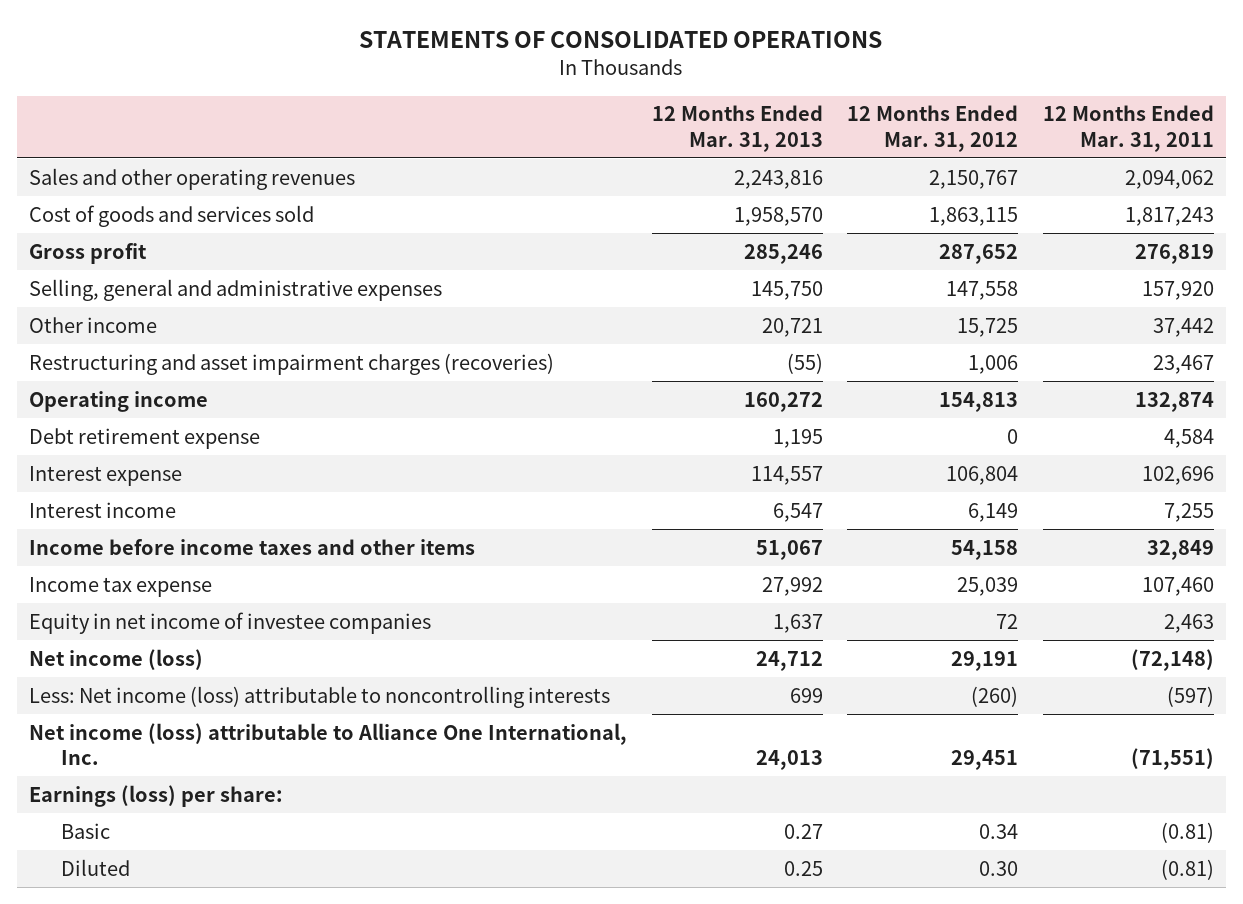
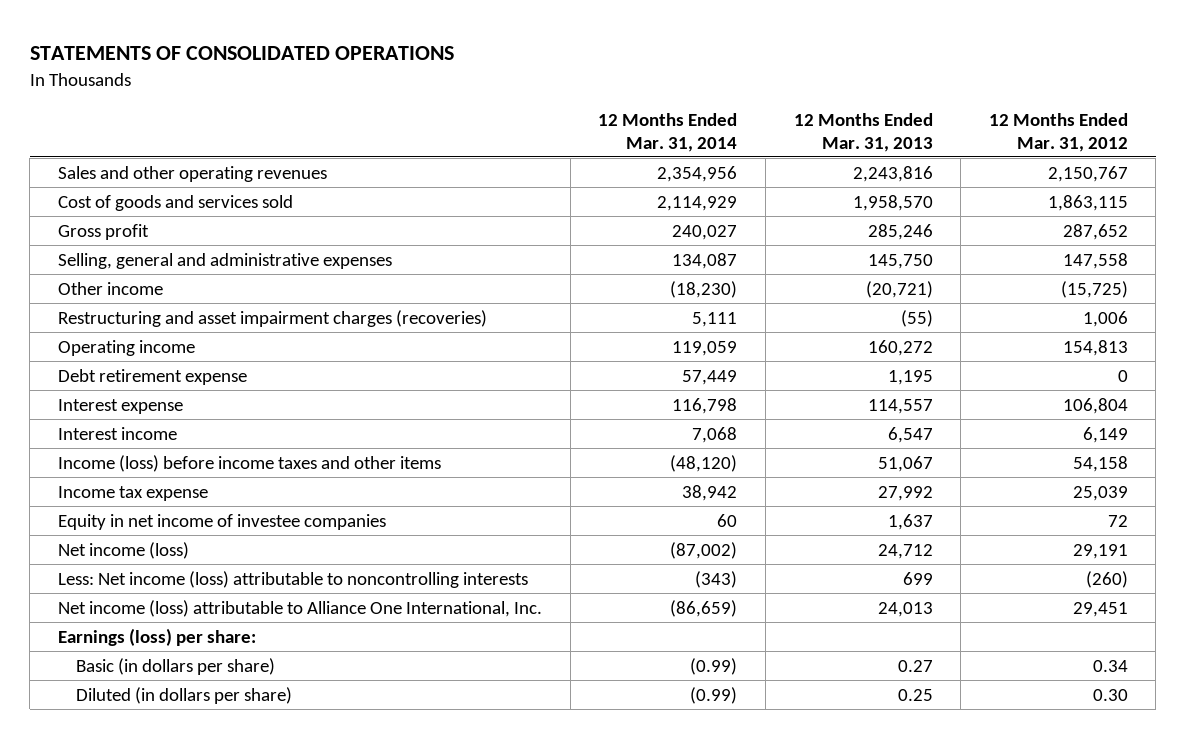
- | 12 Months Ended Mar. 31, 2013 | 12 Months Ended Mar. 31, 2012 | 12 Months Ended Mar. 31, 2011
+ | 12 Months Ended Mar. 31, 2014 | 12 Months Ended Mar. 31, 2013 | 12 Months Ended Mar. 31, 2012
- Other income | 20,721 | 15,725 | 37,442
+ Other income | (18,230) | (20,721) | (15,725)
- Income before income taxes and other items | 51,067 | 54,158 | 32,849
+ Income (loss) before income taxes and other items | (48,120) | 51,067 | 54,158
- Basic | 0.27 | 0.34 | (0.81)
- Diluted | 0.25 | 0.30 | (0.81)
+ Basic (in dollars per share) | (0.99) | 0.27 | 0.34
+ Diluted (in dollars per share) | (0.99) | 0.25 | 0.30

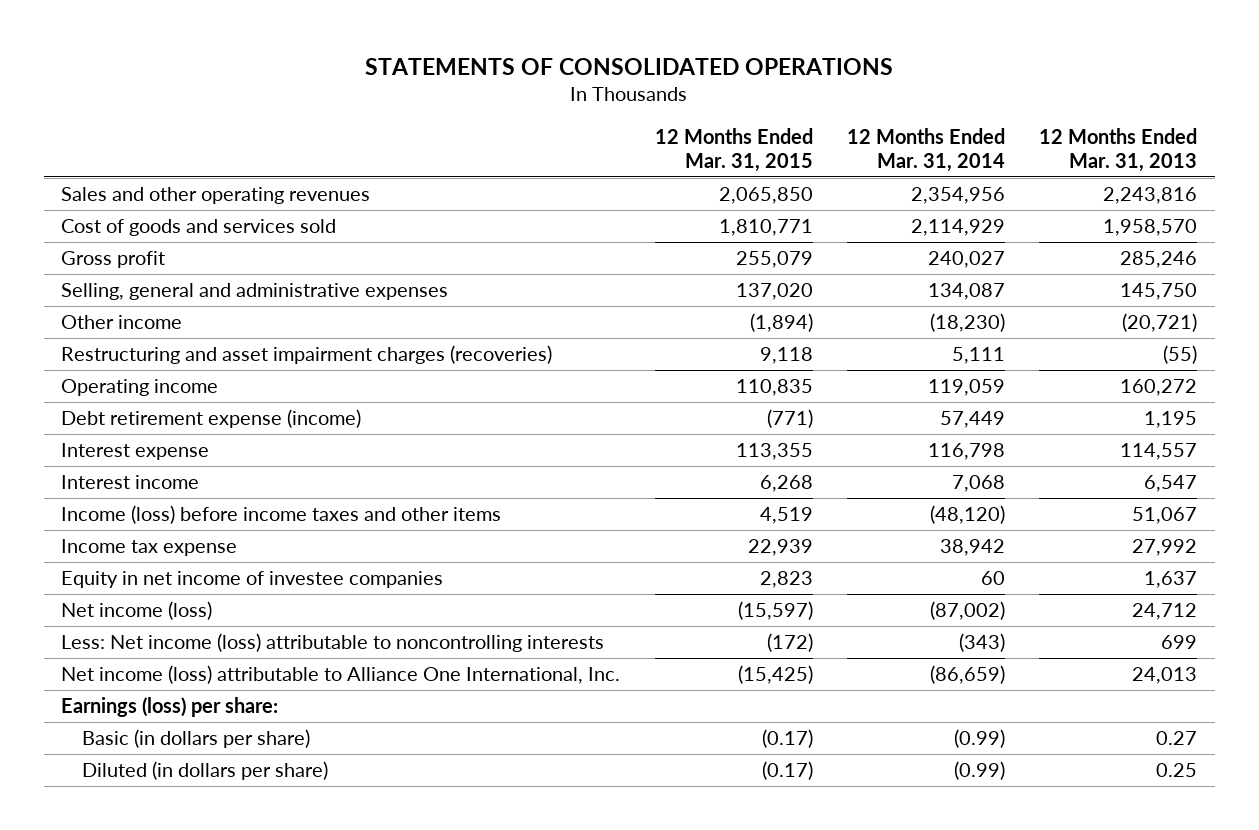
- | 12 Months Ended Mar. 31, 2014 | 12 Months Ended Mar. 31, 2013 | 12 Months Ended Mar. 31, 2012
+ | 12 Months Ended Mar. 31, 2015 | 12 Months Ended Mar. 31, 2014 | 12 Months Ended Mar. 31, 2013
- Debt retirement expense | 57,449 | 1,195 | 0
+ Debt retirement expense (income) | (771) | 57,449 | 1,195

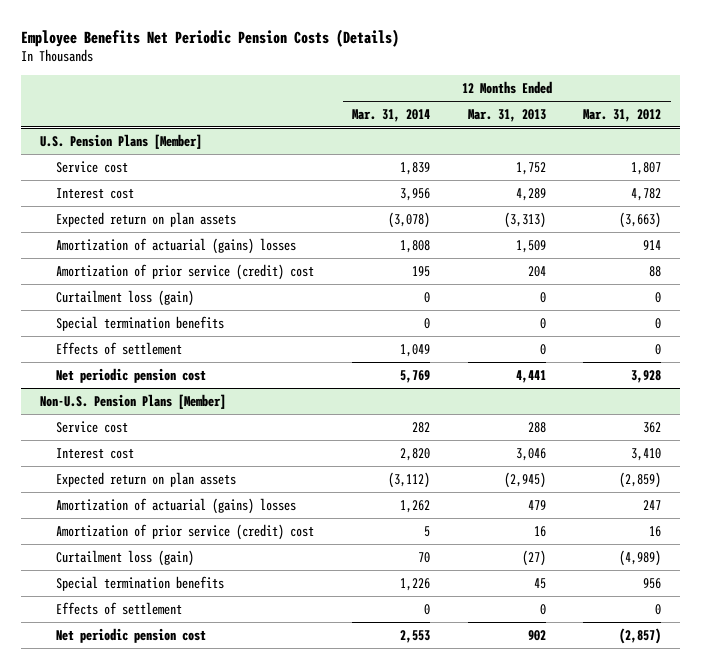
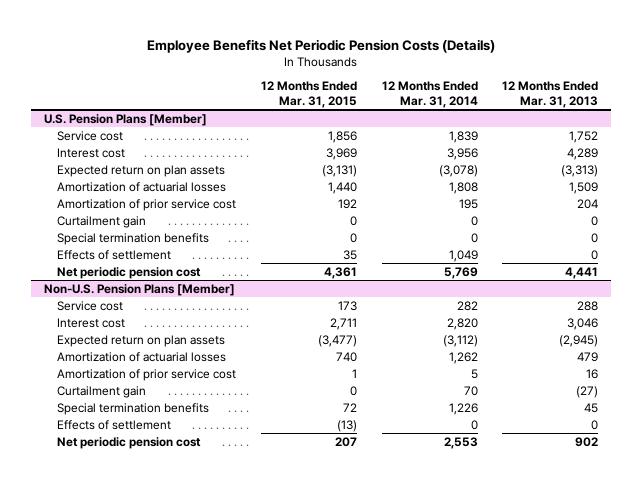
- | 12 Months Ended Mar. 31, 2014 | 12 Months Ended Mar. 31, 2013 | 12 Months Ended Mar. 31, 2012
+ | 12 Months Ended Mar. 31, 2015 | 12 Months Ended Mar. 31, 2014 | 12 Months Ended Mar. 31, 2013
@ U.S. Pension Plans [Member]
- Amortization of actuarial (gains) losses | 1,808 | 1,509 | 914
- Amortization of prior service (credit) cost | 195 | 204 | 88
- Curtailment loss (gain) | 0 | 0 | 0
+ Amortization of actuarial losses | 1,440 | 1,808 | 1,509
+ Amortization of prior service cost | 192 | 195 | 204
+ Curtailment gain | 0 | 0 | 0
@ Non-U.S. Pension Plans [Member]
- Amortization of actuarial (gains) losses | 1,262 | 479 | 247
- Amortization of prior service (credit) cost | 5 | 16 | 16
- Curtailment loss (gain) | 70 | (27) | (4,989)
+ Amortization of actuarial losses | 740 | 1,262 | 479
+ Amortization of prior service cost | 1 | 5 | 16
+ Curtailment gain | 0 | 70 | (27)

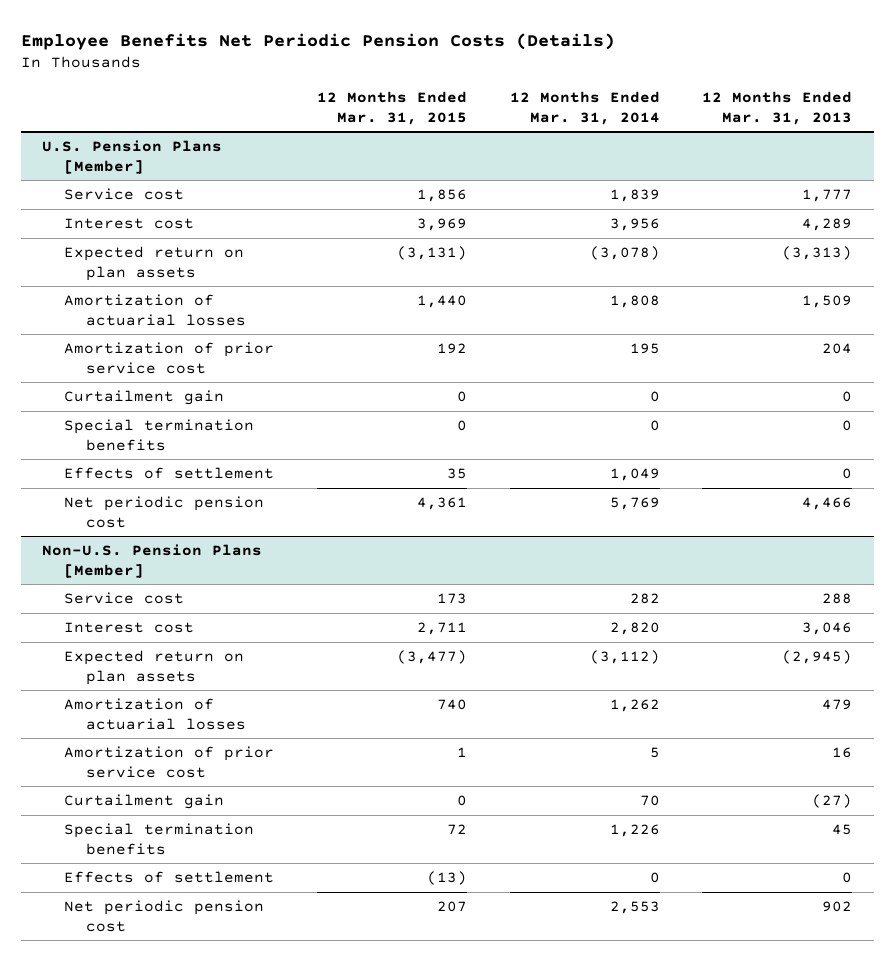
@ U.S. Pension Plans [Member]
- Service cost | 1,856 | 1,839 | 1,752
+ Service cost | 1,856 | 1,839 | 1,777
- Net periodic pension cost | 4,361 | 5,769 | 4,441
+ Net periodic pension cost | 4,361 | 5,769 | 4,466

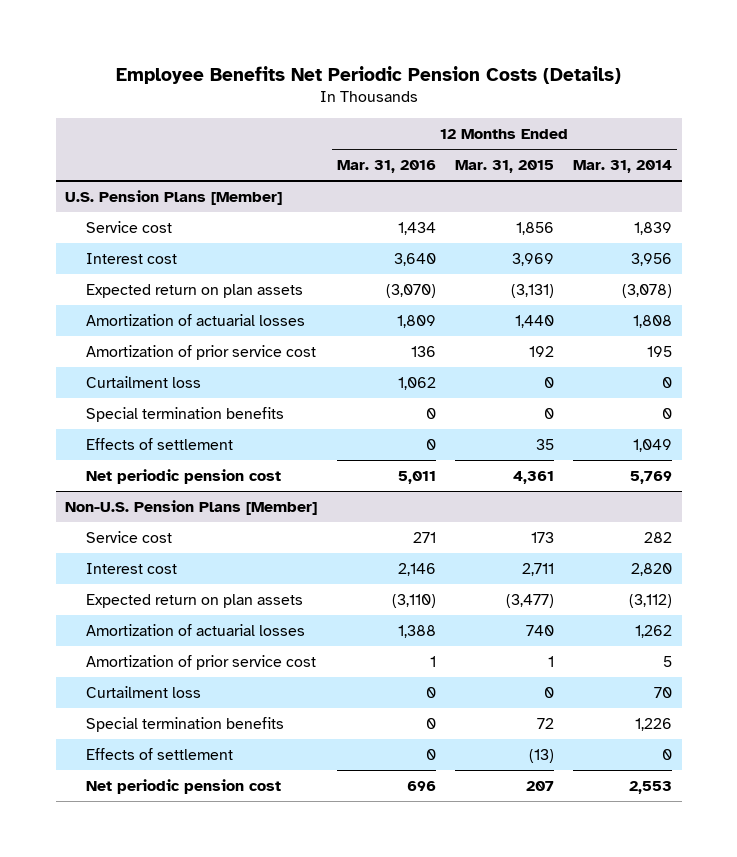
- | 12 Months Ended Mar. 31, 2015 | 12 Months Ended Mar. 31, 2014 | 12 Months Ended Mar. 31, 2013
+ | 12 Months Ended Mar. 31, 2016 | 12 Months Ended Mar. 31, 2015 | 12 Months Ended Mar. 31, 2014
@ U.S. Pension Plans [Member]
- Curtailment gain | 0 | 0 | 0
+ Curtailment loss | 1,062 | 0 | 0
@ Non-U.S. Pension Plans [Member]
- Curtailment gain | 0 | 70 | (27)
+ Curtailment loss | 0 | 0 | 70

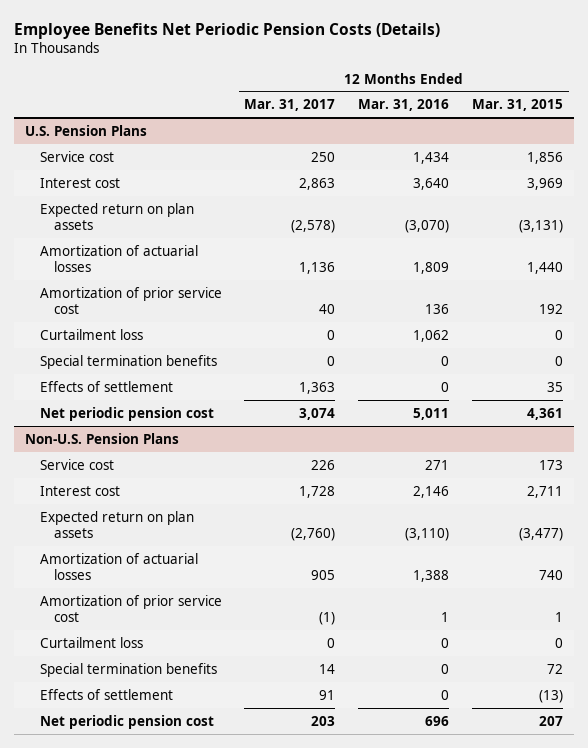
- | 12 Months Ended Mar. 31, 2016 | 12 Months Ended Mar. 31, 2015 | 12 Months Ended Mar. 31, 2014
+ | 12 Months Ended Mar. 31, 2017 | 12 Months Ended Mar. 31, 2016 | 12 Months Ended Mar. 31, 2015
- U.S. Pension Plans [Member]
+ U.S. Pension Plans
- Non-U.S. Pension Plans [Member]
+ Non-U.S. Pension Plans

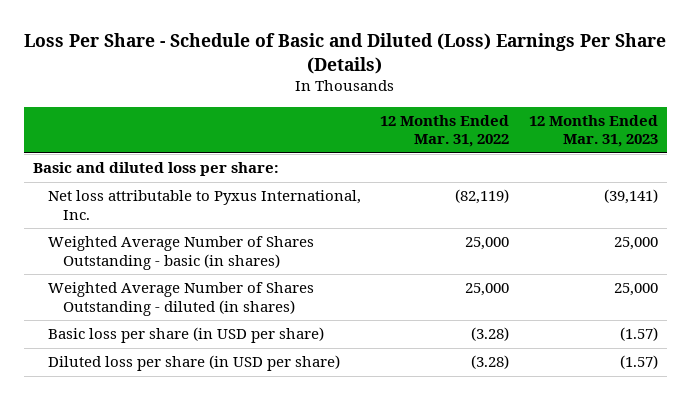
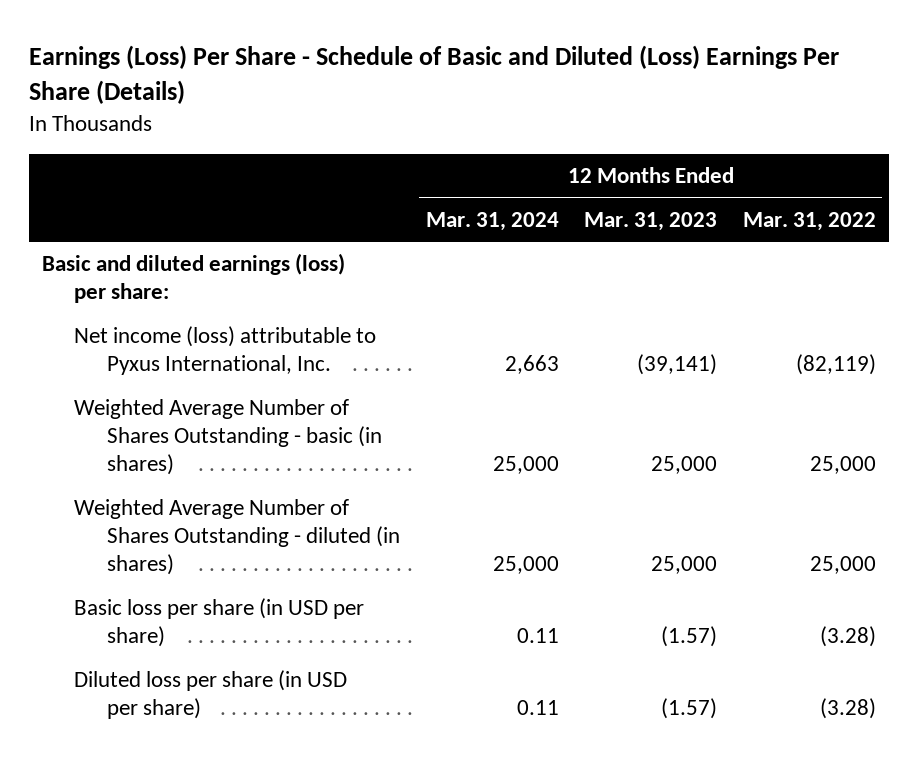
- Loss Per Share - Schedule of Basic and Diluted (Loss) Earnings Per Share (Details)
+ Earnings (Loss) Per Share - Schedule of Basic and Diluted (Loss) Earnings Per Share (Details)
- | 12 Months Ended Mar. 31, 2022 | 12 Months Ended Mar. 31, 2023
+ | 12 Months Ended Mar. 31, 2024 | 12 Months Ended Mar. 31, 2023 | 12 Months Ended Mar. 31, 2022
- Basic and diluted loss per share:
- Net loss attributable to Pyxus International, Inc. | (82,119) | (39,141)
+ Basic and diluted earnings (loss) per share:
+ Net income (loss) attributable to Pyxus International, Inc. | 2,663 | (39,141) | (82,119)

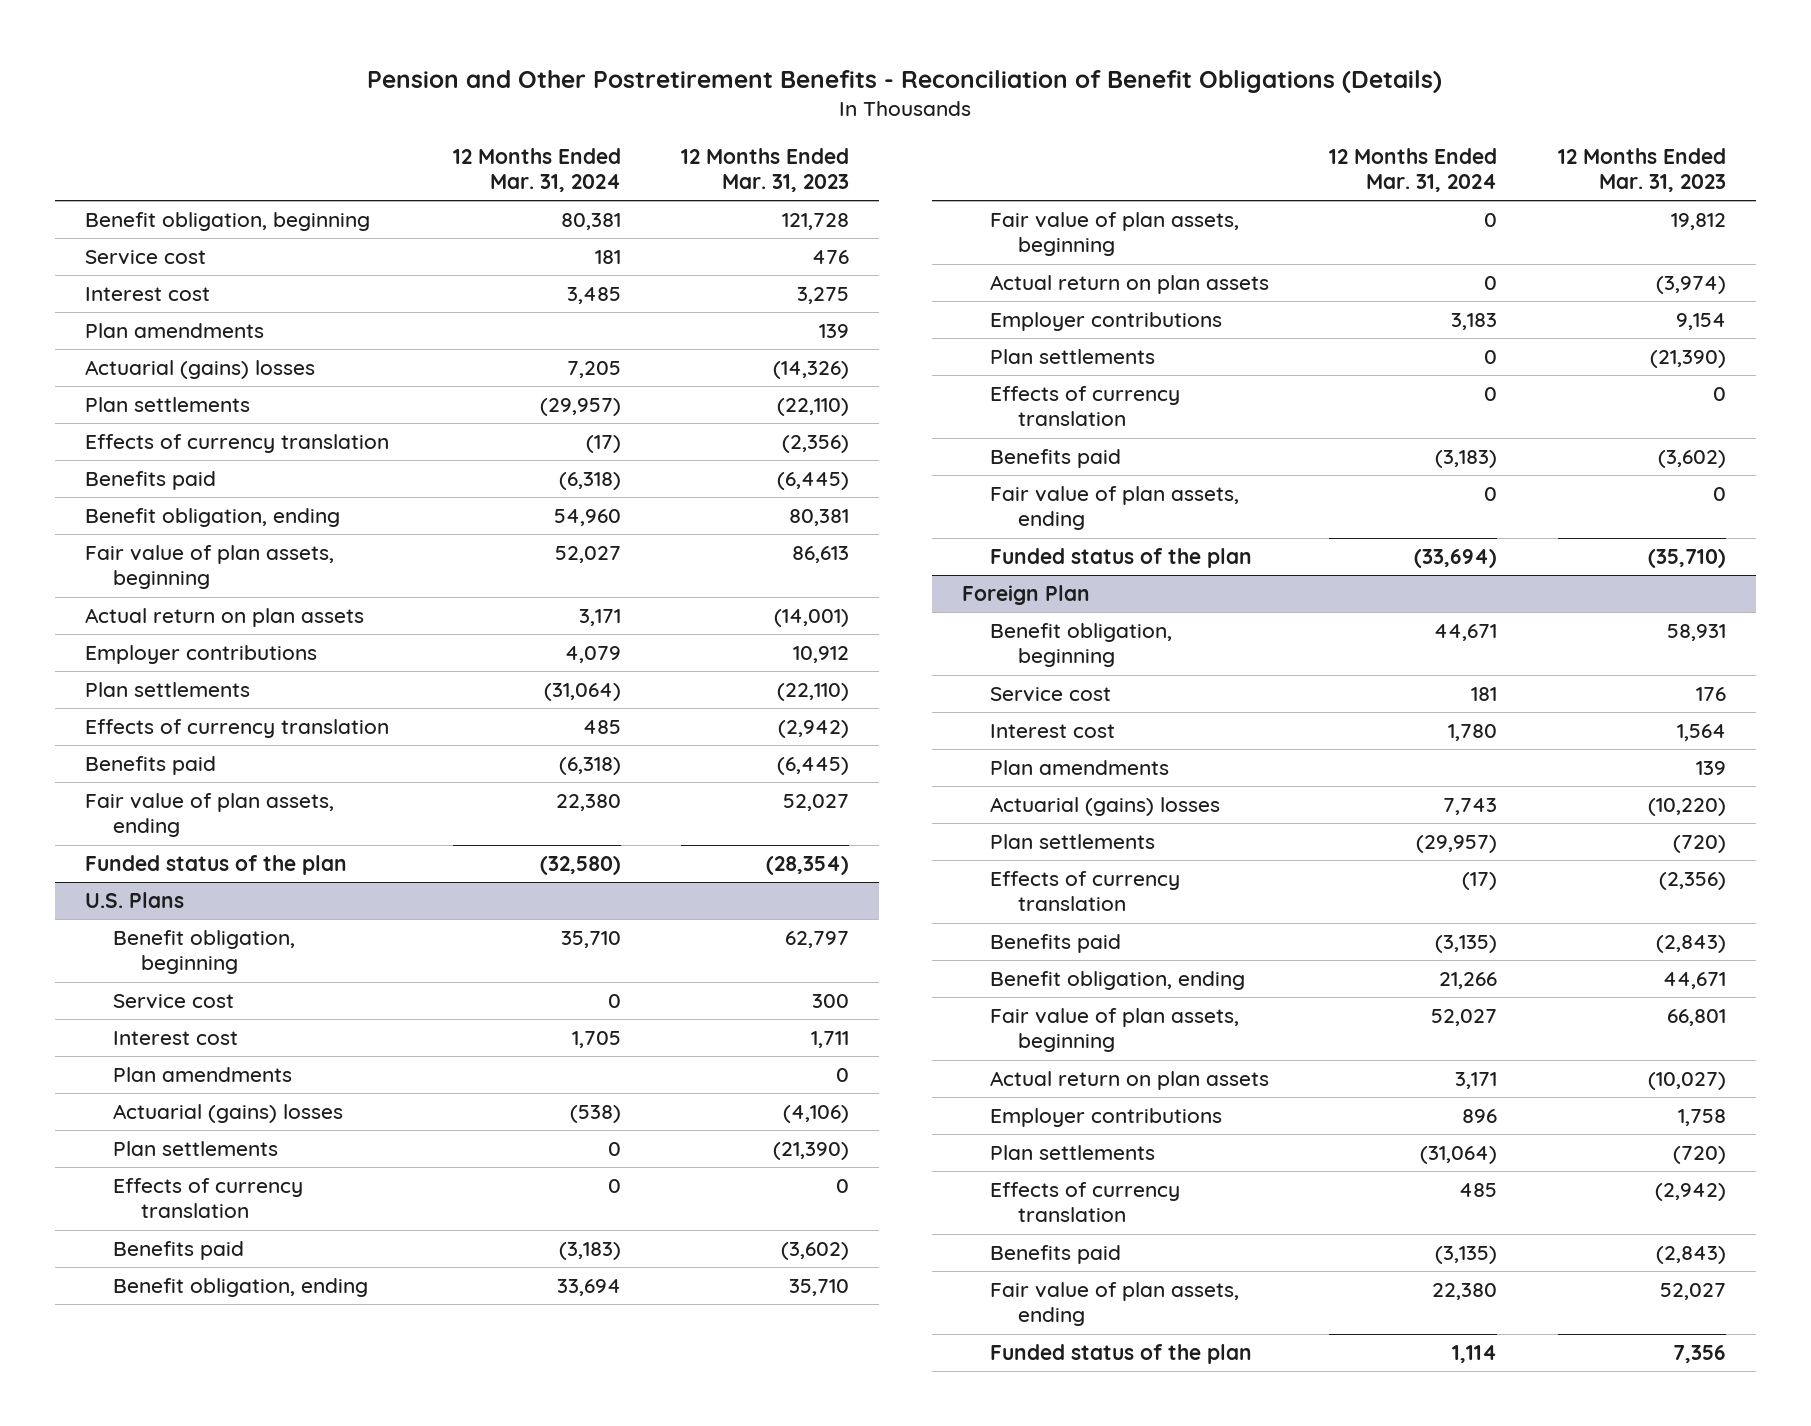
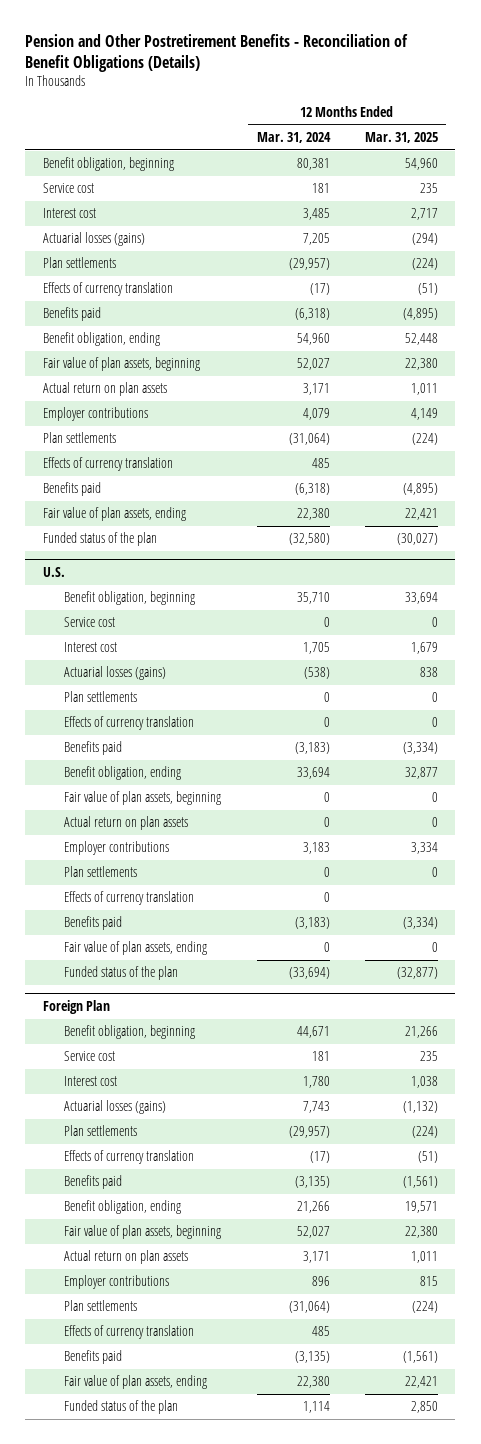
- | 12 Months Ended Mar. 31, 2024 | 12 Months Ended Mar. 31, 2023
+ | 12 Months Ended Mar. 31, 2024 | 12 Months Ended Mar. 31, 2025
- Plan amendments | | 139
- Actuarial (gains) losses | 7,205 | (14,326)
+ Actuarial losses (gains) | 7,205 | (294)
- U.S. Plans
+ U.S.
- Plan amendments | | 0
- Actuarial (gains) losses | (538) | (4,106)
+ Actuarial losses (gains) | (538) | 838
@ Foreign Plan
- Plan amendments | | 139
- Actuarial (gains) losses | 7,743 | (10,220)
+ Actuarial losses (gains) | 7,743 | (1,132)

